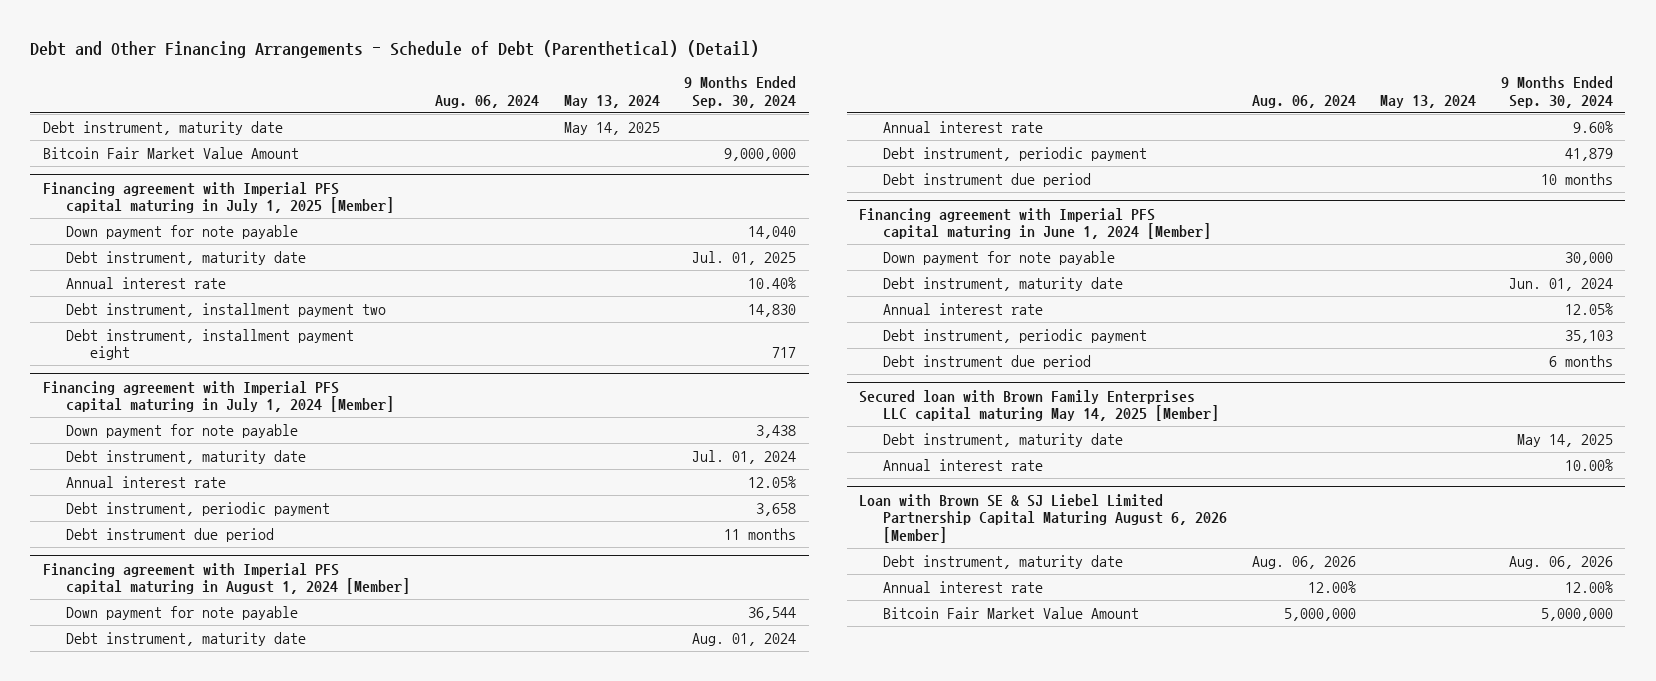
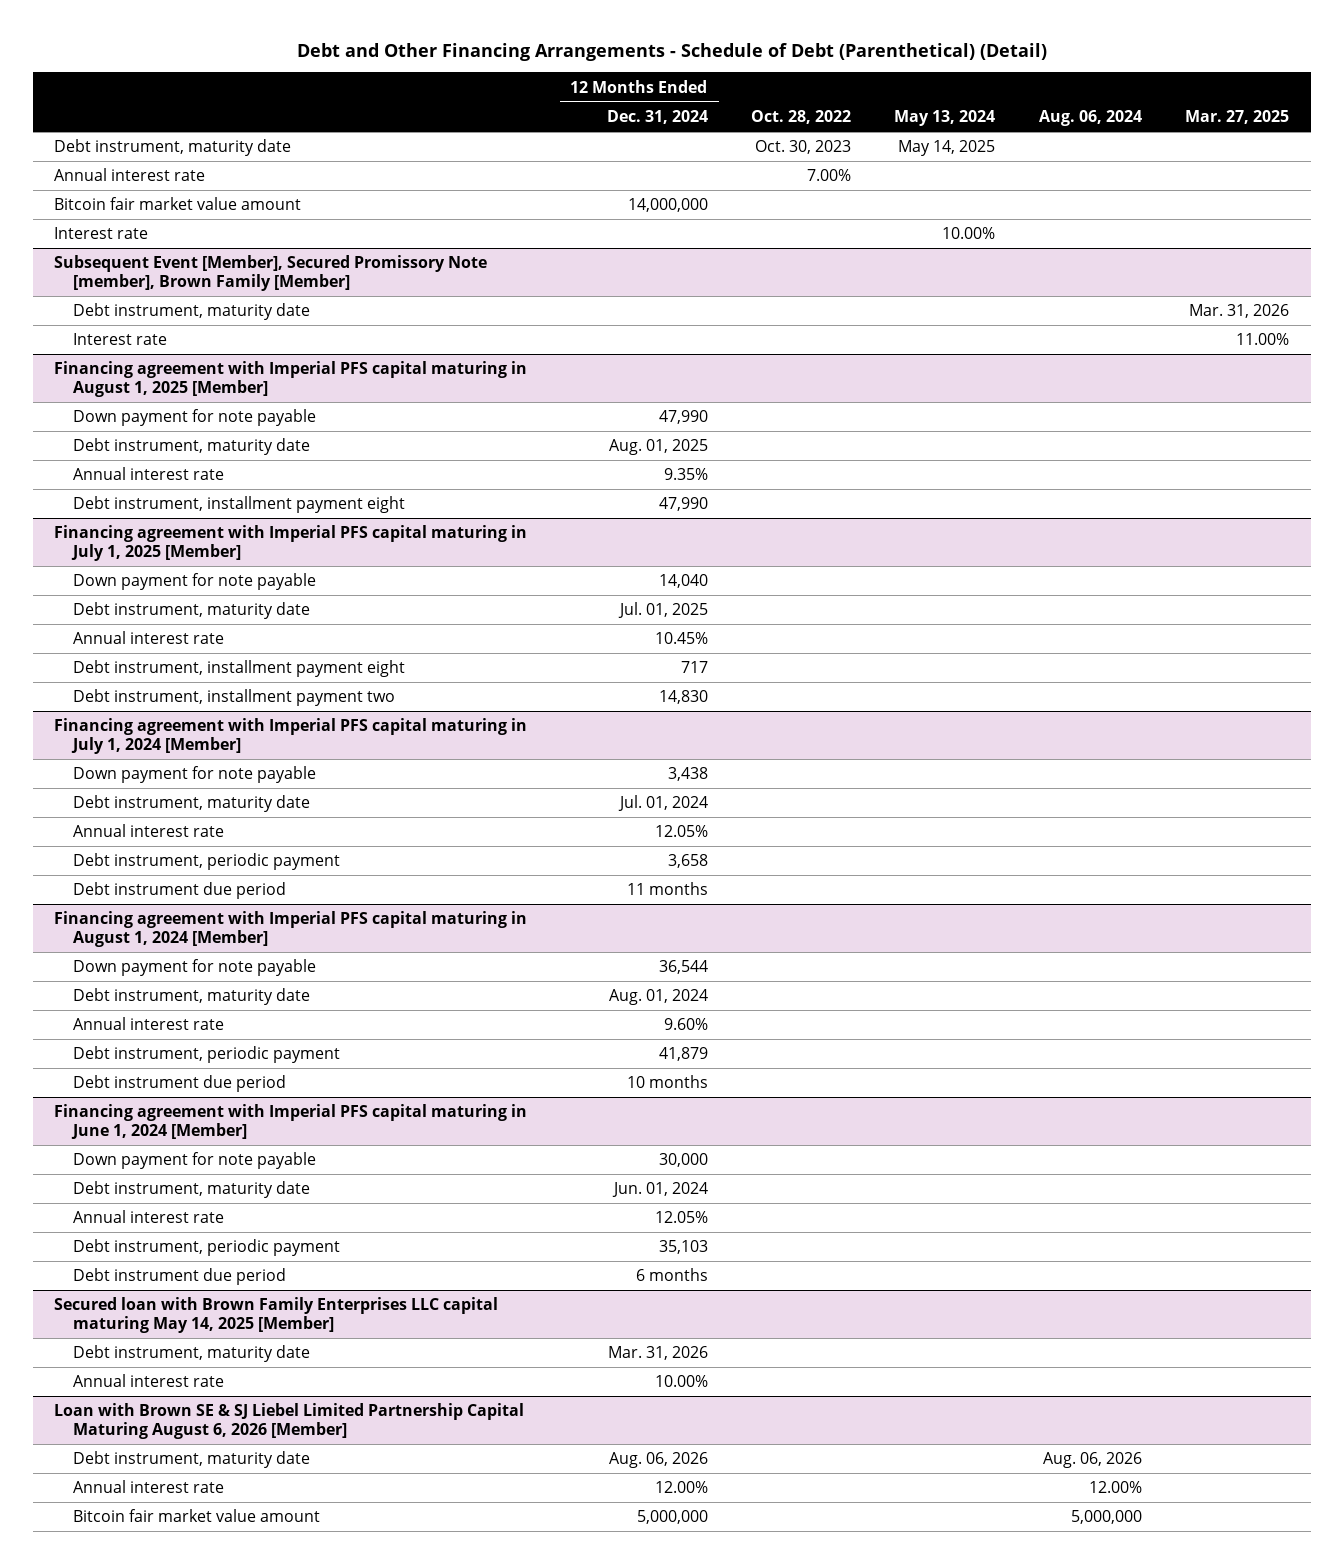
- | Aug. 06, 2024 | May 13, 2024 | 9 Months Ended Sep. 30, 2024
+ | 12 Months Ended Dec. 31, 2024 | Oct. 28, 2022 | May 13, 2024 | Aug. 06, 2024 | Mar. 27, 2025
- Bitcoin Fair Market Value Amount | | | 9,000,000
+ Annual interest rate | | 7.00% | | |
+ Bitcoin fair market value amount | 14,000,000 | | | |
+ Interest rate | | | 10.00% | |
+ Subsequent Event [Member], Secured Promissory Note [member], Brown Family [Member]
+ Debt instrument, maturity date | | | | | Mar. 31, 2026
+ Interest rate | | | | | 11.00%
+ Financing agreement with Imperial PFS capital maturing in August 1, 2025 [Member]
+ Down payment for note payable | 47,990 | | | |
+ Debt instrument, maturity date | Aug. 01, 2025 | | | |
+ Annual interest rate | 9.35% | | | |
+ Debt instrument, installment payment eight | 47,990 | | | |
@ Financing agreement with Imperial PFS capital maturing in July 1, 2025 [Member]
moved down: Debt instrument, installment payment two | 14,830 | | | |
@ Loan with Brown SE & SJ Liebel Limited Partnership Capital Maturing August 6, 2026 [Member]
- Bitcoin Fair Market Value Amount | 5,000,000 | | 5,000,000
+ Bitcoin fair market value amount | 5,000,000 | | | 5,000,000 |

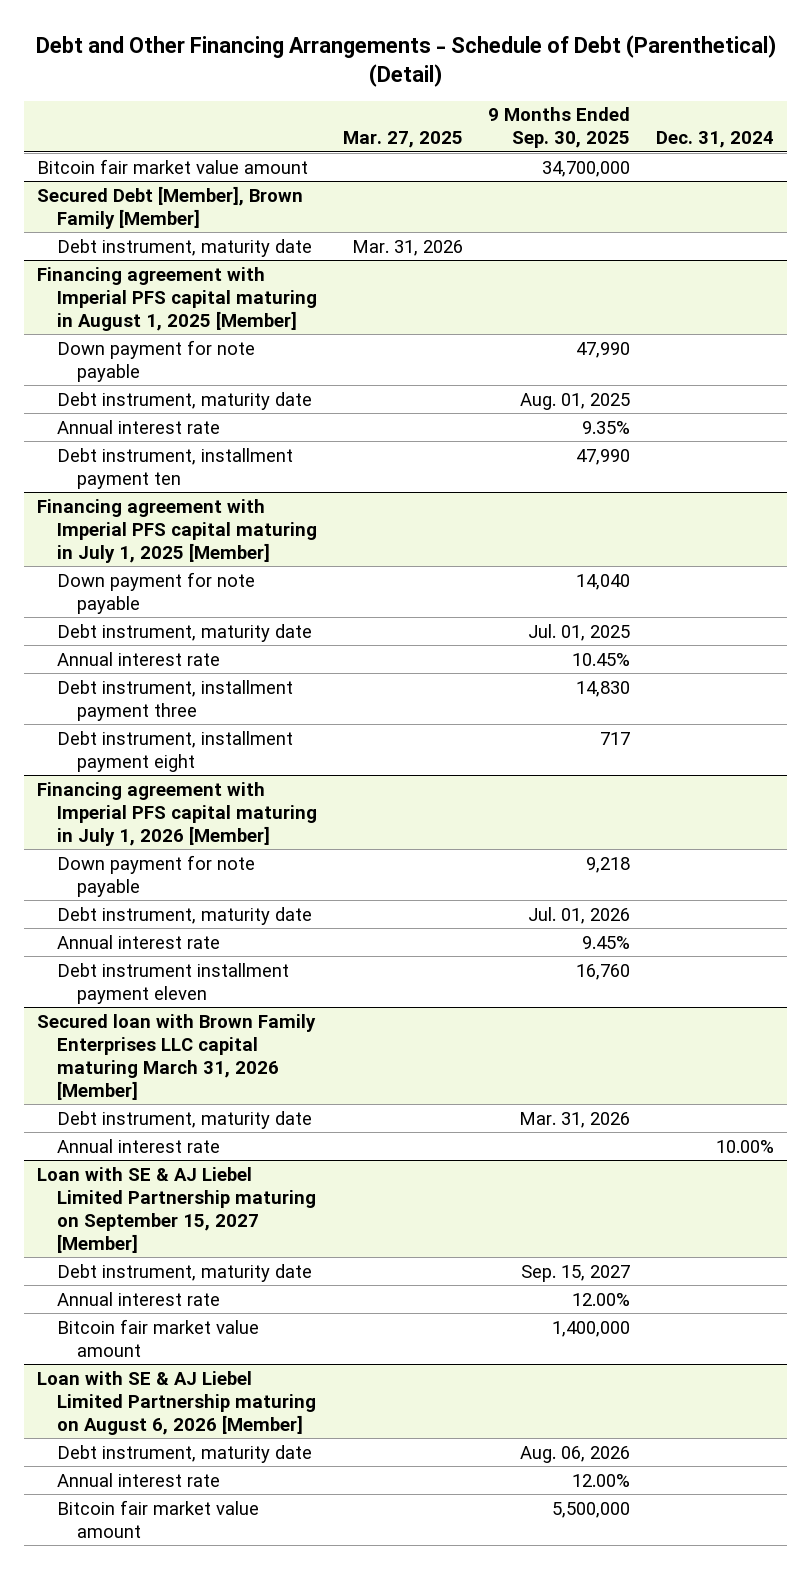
- | 12 Months Ended Dec. 31, 2024 | Oct. 28, 2022 | May 13, 2024 | Aug. 06, 2024 | Mar. 27, 2025
+ | Mar. 27, 2025 | 9 Months Ended Sep. 30, 2025 | Dec. 31, 2024
- Debt instrument, maturity date | | Oct. 30, 2023 | May 14, 2025 | |
- Annual interest rate | | 7.00% | | |
- Interest rate | | | 10.00% | |
- Subsequent Event [Member], Secured Promissory Note [member], Brown Family [Member]
+ Secured Debt [Member], Brown Family [Member]
- Interest rate | | | | | 11.00%
@ Financing agreement with Imperial PFS capital maturing in August 1, 2025 [Member]
- Debt instrument, installment payment eight | 47,990 | | | |
+ Debt instrument, installment payment ten | | 47,990 |
@ Financing agreement with Imperial PFS capital maturing in July 1, 2025 [Member]
+ Debt instrument, installment payment three | | 14,830 |
- Debt instrument, installment payment two | 14,830 | | | |
- Financing agreement with Imperial PFS capital maturing in July 1, 2024 [Member]
+ Financing agreement with Imperial PFS capital maturing in July 1, 2026 [Member]
- Debt instrument, periodic payment | 3,658 | | | |
- Debt instrument due period | 11 months | | | |
- Financing agreement with Imperial PFS capital maturing in August 1, 2024 [Member]
- Down payment for note payable | 36,544 | | | |
- Debt instrument, maturity date | Aug. 01, 2024 | | | |
- Annual interest rate | 9.60% | | | |
- Debt instrument, periodic payment | 41,879 | | | |
- Debt instrument due period | 10 months | | | |
- Financing agreement with Imperial PFS capital maturing in June 1, 2024 [Member]
- Down payment for note payable | 30,000 | | | |
- Debt instrument, maturity date | Jun. 01, 2024 | | | |
- Annual interest rate | 12.05% | | | |
- Debt instrument, periodic payment | 35,103 | | | |
- Debt instrument due period | 6 months | | | |
- Secured loan with Brown Family Enterprises LLC capital maturing May 14, 2025 [Member]
+ Debt instrument installment payment eleven | | 16,760 |
+ Secured loan with Brown Family Enterprises LLC capital maturing March 31, 2026 [Member]
- Loan with Brown SE & SJ Liebel Limited Partnership Capital Maturing August 6, 2026 [Member]
+ Loan with SE & AJ Liebel Limited Partnership maturing on September 15, 2027 [Member]
+ Debt instrument, maturity date | | Sep. 15, 2027 |
+ Annual interest rate | | 12.00% |
+ Bitcoin fair market value amount | | 1,400,000 |
+ Loan with SE & AJ Liebel Limited Partnership maturing on August 6, 2026 [Member]

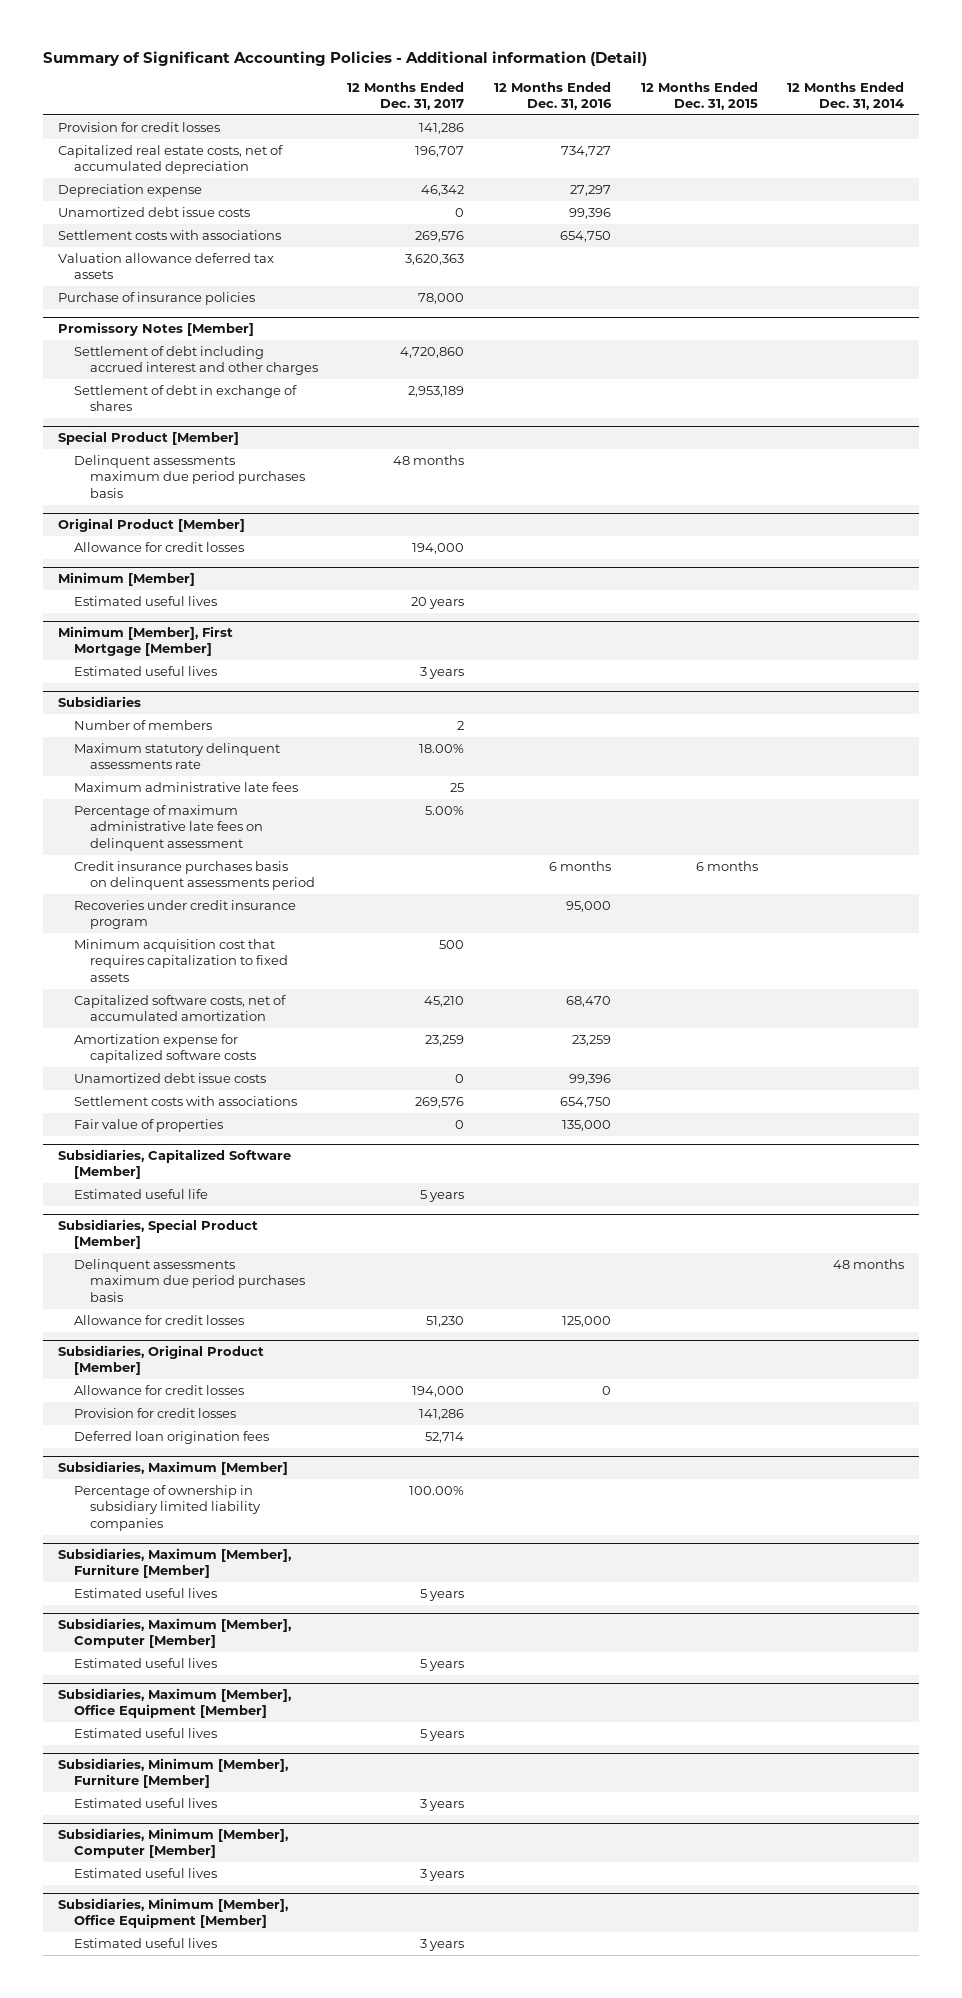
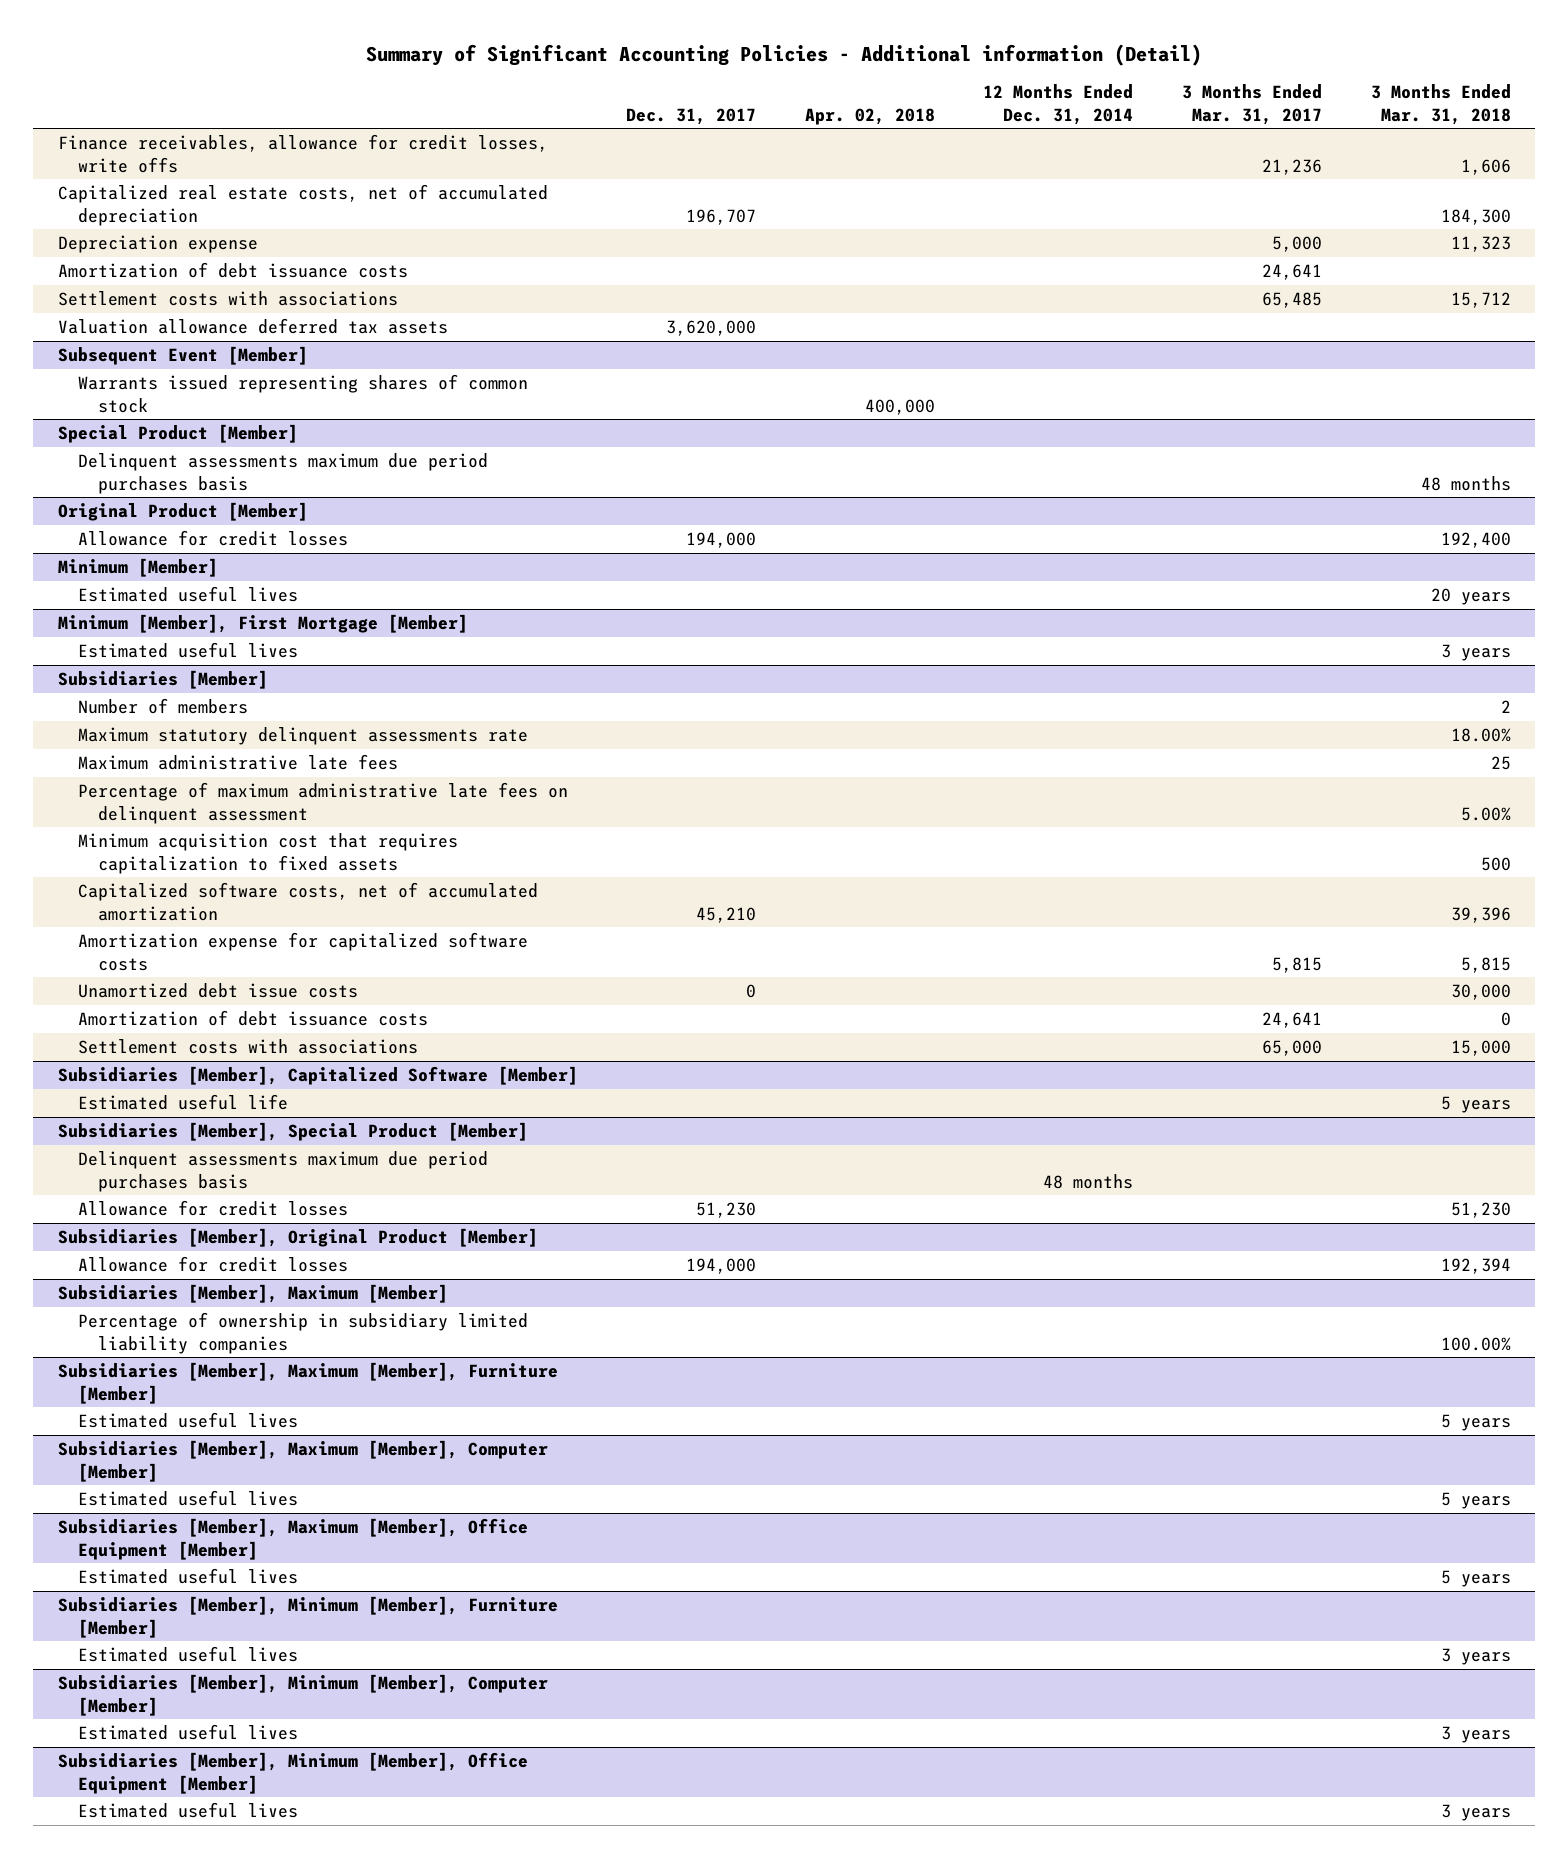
- | 12 Months Ended Dec. 31, 2017 | 12 Months Ended Dec. 31, 2016 | 12 Months Ended Dec. 31, 2015 | 12 Months Ended Dec. 31, 2014
+ | Dec. 31, 2017 | Apr. 02, 2018 | 12 Months Ended Dec. 31, 2014 | 3 Months Ended Mar. 31, 2017 | 3 Months Ended Mar. 31, 2018
- Provision for credit losses | 141,286 | | |
+ Finance receivables, allowance for credit losses, write offs | | | | 21,236 | 1,606
- Unamortized debt issue costs | 0 | 99,396 | |
+ Amortization of debt issuance costs | | | | 24,641 |
- Purchase of insurance policies | 78,000 | | |
- Promissory Notes [Member]
- Settlement of debt including accrued interest and other charges | 4,720,860 | | |
- Settlement of debt in exchange of shares | 2,953,189 | | |
+ Subsequent Event [Member]
+ Warrants issued representing shares of common stock | | 400,000 | | |
- Subsidiaries
+ Subsidiaries [Member]
- Credit insurance purchases basis on delinquent assessments period | | 6 months | 6 months |
- Recoveries under credit insurance program | | 95,000 | |
+ Amortization of debt issuance costs | | | | 24,641 | 0
- Fair value of properties | 0 | 135,000 | |
- Subsidiaries, Capitalized Software [Member]
+ Subsidiaries [Member], Capitalized Software [Member]
- Subsidiaries, Special Product [Member]
+ Subsidiaries [Member], Special Product [Member]
- Subsidiaries, Original Product [Member]
+ Subsidiaries [Member], Original Product [Member]
- Provision for credit losses | 141,286 | | |
- Deferred loan origination fees | 52,714 | | |
- Subsidiaries, Maximum [Member]
+ Subsidiaries [Member], Maximum [Member]
- Subsidiaries, Maximum [Member], Furniture [Member]
+ Subsidiaries [Member], Maximum [Member], Furniture [Member]
- Subsidiaries, Maximum [Member], Computer [Member]
+ Subsidiaries [Member], Maximum [Member], Computer [Member]
- Subsidiaries, Maximum [Member], Office Equipment [Member]
+ Subsidiaries [Member], Maximum [Member], Office Equipment [Member]
- Subsidiaries, Minimum [Member], Furniture [Member]
+ Subsidiaries [Member], Minimum [Member], Furniture [Member]
- Subsidiaries, Minimum [Member], Computer [Member]
+ Subsidiaries [Member], Minimum [Member], Computer [Member]
- Subsidiaries, Minimum [Member], Office Equipment [Member]
+ Subsidiaries [Member], Minimum [Member], Office Equipment [Member]

